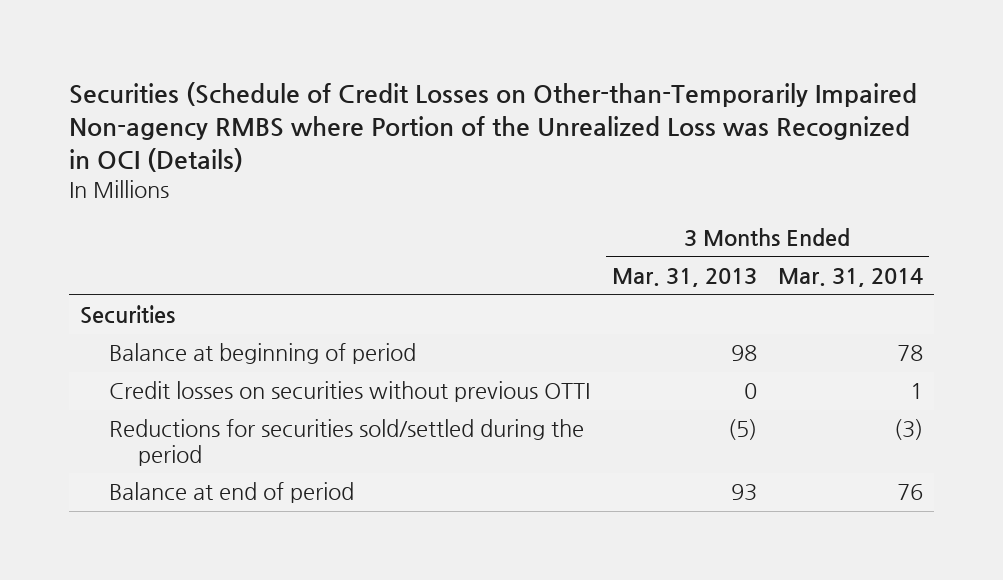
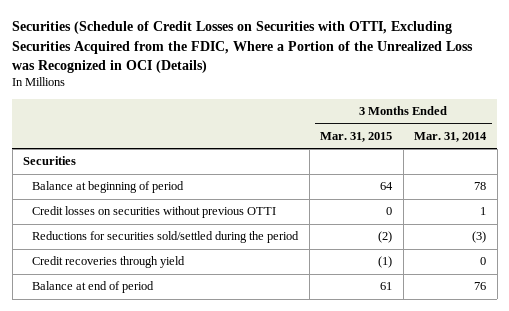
- Securities (Schedule of Credit Losses on Other-than-Temporarily Impaired Non-agency RMBS where Portion of the Unrealized Loss was Recognized in OCI (Details)
+ Securities (Schedule of Credit Losses on Securities with OTTI, Excluding Securities Acquired from the FDIC, Where a Portion of the Unrealized Loss was Recognized in OCI (Details)
- | 3 Months Ended Mar. 31, 2013 | 3 Months Ended Mar. 31, 2014
+ | 3 Months Ended Mar. 31, 2015 | 3 Months Ended Mar. 31, 2014
+ Credit recoveries through yield | (1) | 0

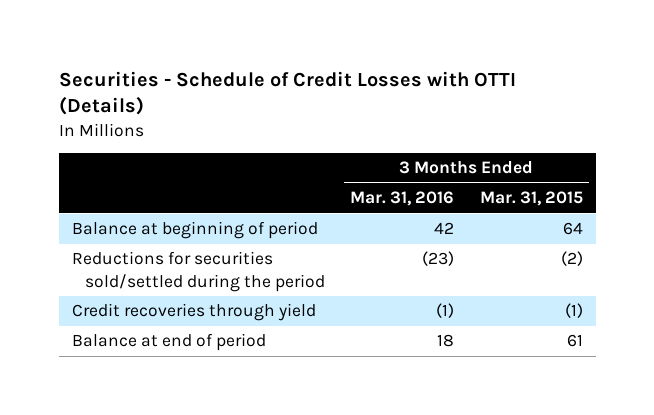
- Securities (Schedule of Credit Losses on Securities with OTTI, Excluding Securities Acquired from the FDIC, Where a Portion of the Unrealized Loss was Recognized in OCI (Details)
+ Securities - Schedule of Credit Losses with OTTI (Details)
- | 3 Months Ended Mar. 31, 2015 | 3 Months Ended Mar. 31, 2014
+ | 3 Months Ended Mar. 31, 2016 | 3 Months Ended Mar. 31, 2015
- Securities
- Credit losses on securities without previous OTTI | 0 | 1

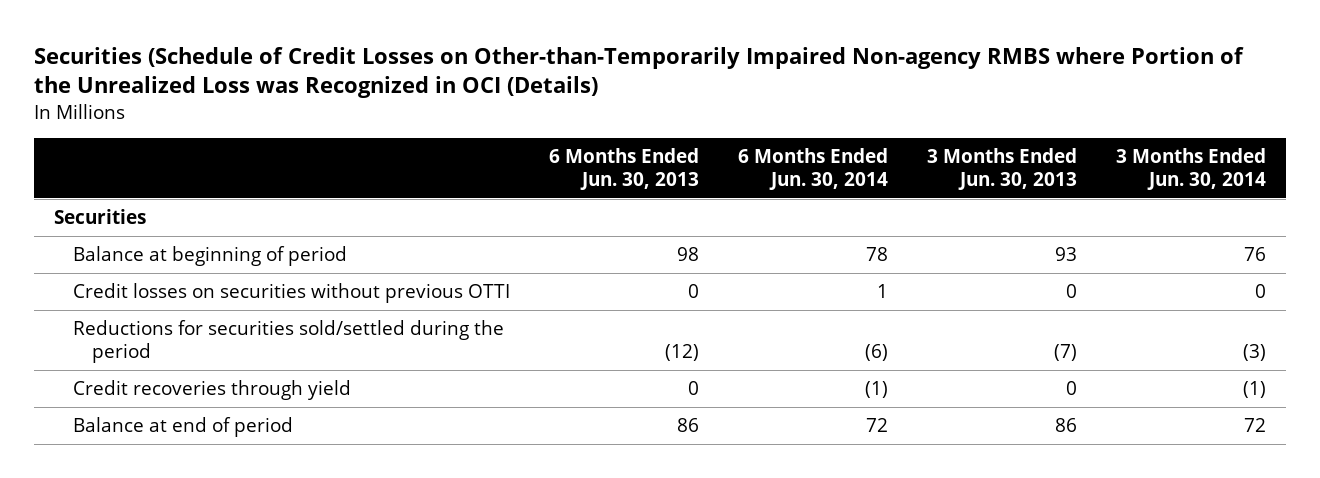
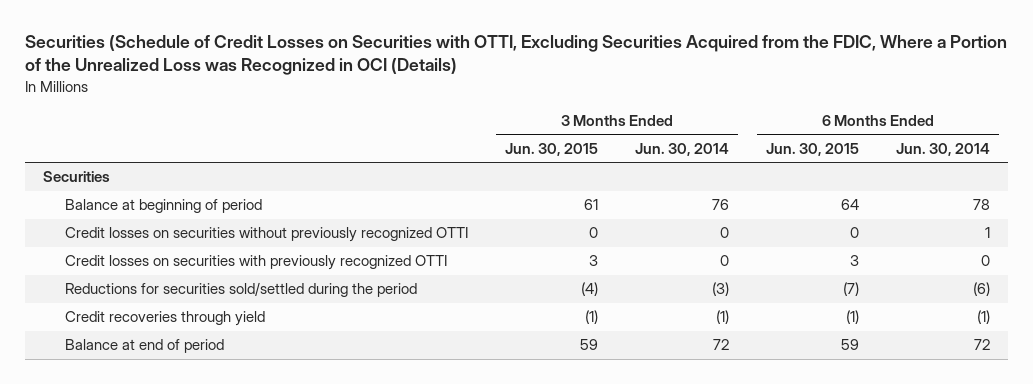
- Securities (Schedule of Credit Losses on Other-than-Temporarily Impaired Non-agency RMBS where Portion of the Unrealized Loss was Recognized in OCI (Details)
+ Securities (Schedule of Credit Losses on Securities with OTTI, Excluding Securities Acquired from the FDIC, Where a Portion of the Unrealized Loss was Recognized in OCI (Details)
- | 6 Months Ended Jun. 30, 2013 | 6 Months Ended Jun. 30, 2014 | 3 Months Ended Jun. 30, 2013 | 3 Months Ended Jun. 30, 2014
+ | 3 Months Ended Jun. 30, 2015 | 3 Months Ended Jun. 30, 2014 | 6 Months Ended Jun. 30, 2015 | 6 Months Ended Jun. 30, 2014
- Credit losses on securities without previous OTTI | 0 | 1 | 0 | 0
+ Credit losses on securities without previously recognized OTTI | 0 | 0 | 0 | 1
+ Credit losses on securities with previously recognized OTTI | 3 | 0 | 3 | 0

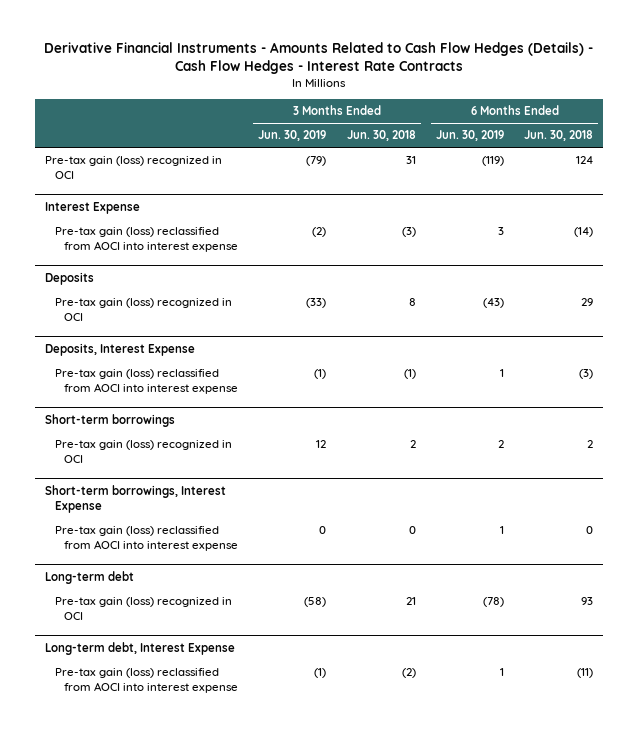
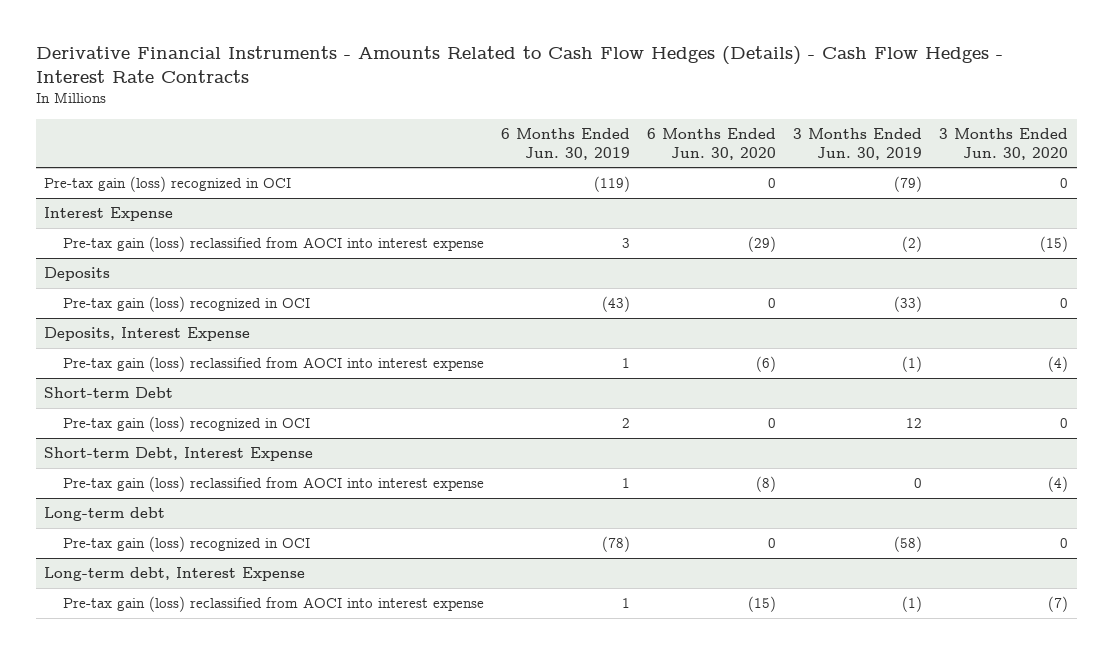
- | 3 Months Ended Jun. 30, 2019 | 3 Months Ended Jun. 30, 2018 | 6 Months Ended Jun. 30, 2019 | 6 Months Ended Jun. 30, 2018
+ | 6 Months Ended Jun. 30, 2019 | 6 Months Ended Jun. 30, 2020 | 3 Months Ended Jun. 30, 2019 | 3 Months Ended Jun. 30, 2020
- Short-term borrowings
+ Short-term Debt
- Short-term borrowings, Interest Expense
+ Short-term Debt, Interest Expense

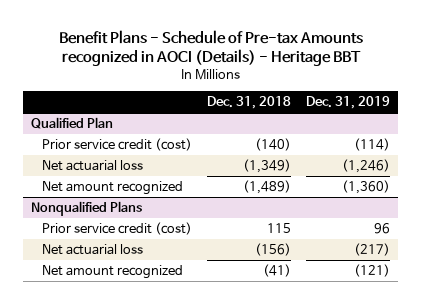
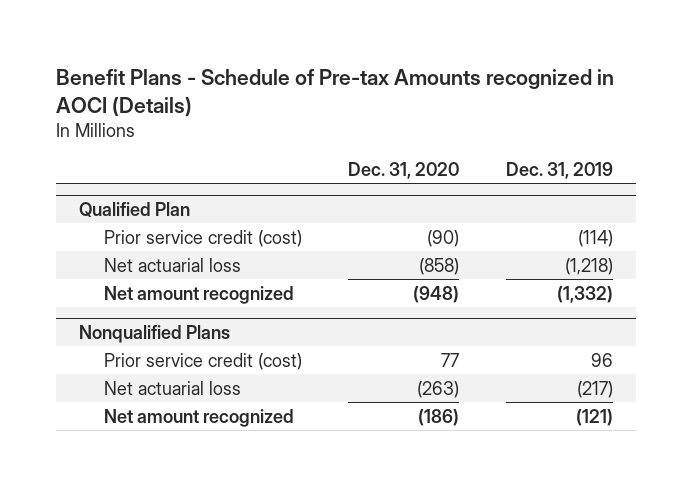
- Benefit Plans - Schedule of Pre-tax Amounts recognized in AOCI (Details) - Heritage BBT
+ Benefit Plans - Schedule of Pre-tax Amounts recognized in AOCI (Details)
- | Dec. 31, 2018 | Dec. 31, 2019
+ | Dec. 31, 2020 | Dec. 31, 2019
@ Qualified Plan
- Net actuarial loss | (1,349) | (1,246)
- Net amount recognized | (1,489) | (1,360)
+ Net actuarial loss | (858) | (1,218)
+ Net amount recognized | (948) | (1,332)

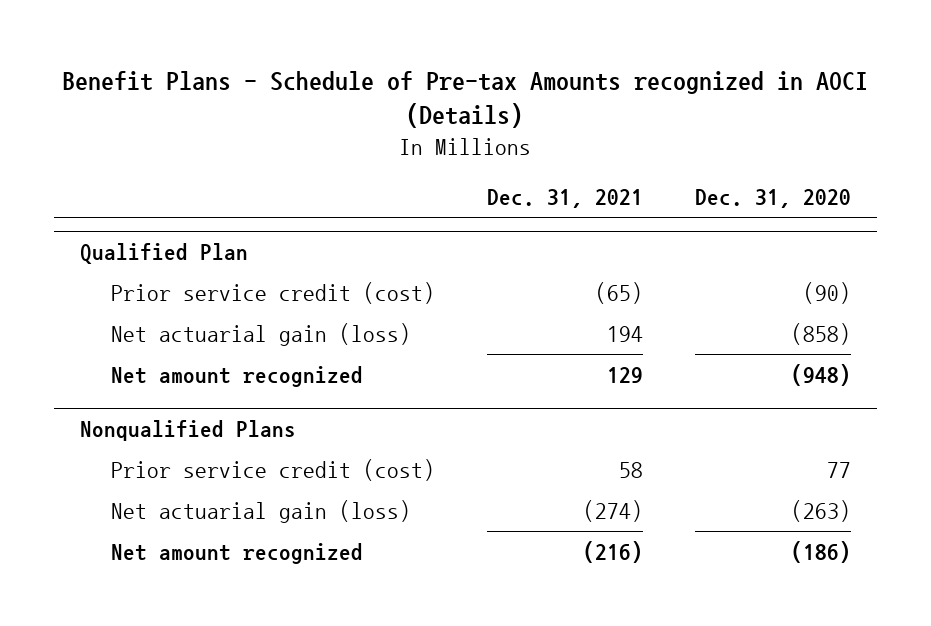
- | Dec. 31, 2020 | Dec. 31, 2019
+ | Dec. 31, 2021 | Dec. 31, 2020
@ Qualified Plan
- Net actuarial loss | (858) | (1,218)
+ Net actuarial gain (loss) | 194 | (858)
@ Nonqualified Plans
- Net actuarial loss | (263) | (217)
+ Net actuarial gain (loss) | (274) | (263)

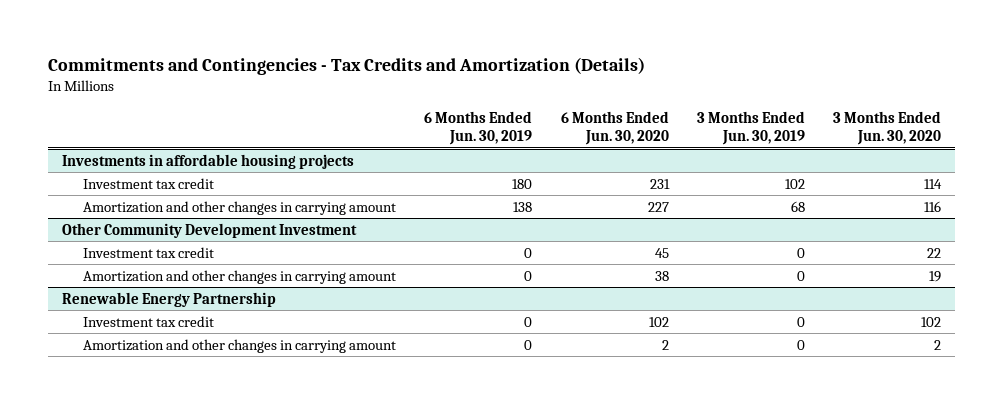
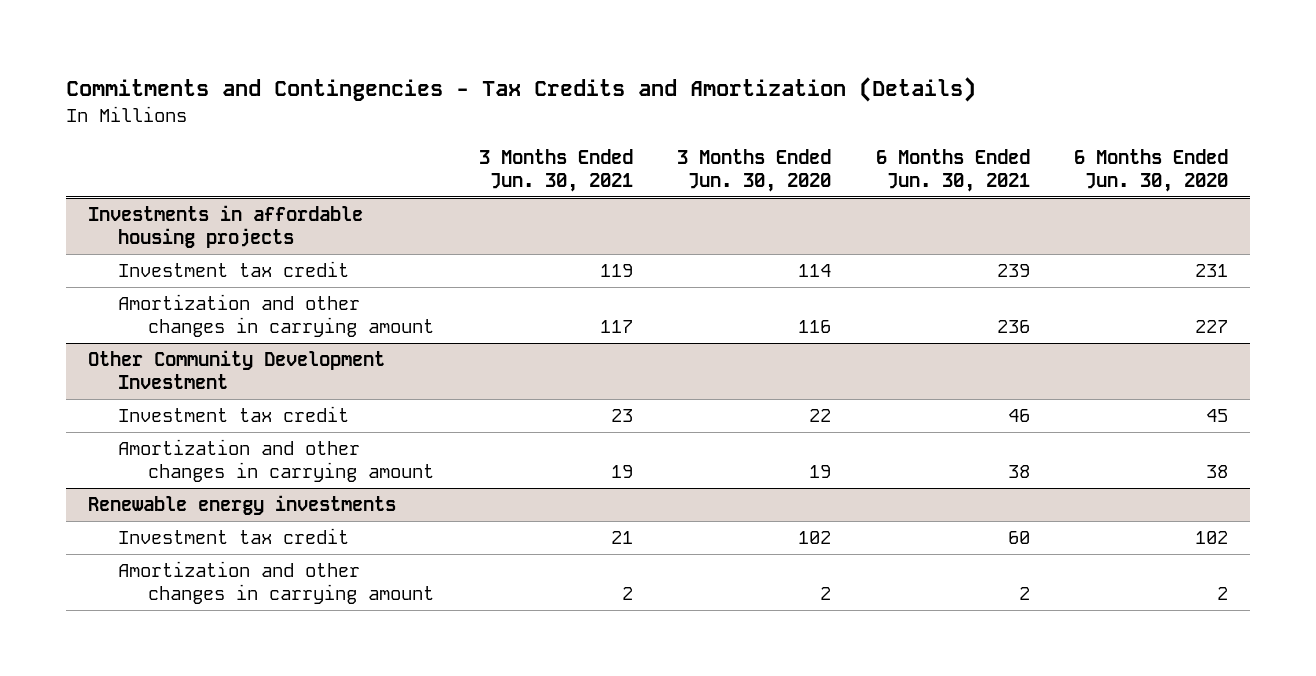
- | 6 Months Ended Jun. 30, 2019 | 6 Months Ended Jun. 30, 2020 | 3 Months Ended Jun. 30, 2019 | 3 Months Ended Jun. 30, 2020
+ | 3 Months Ended Jun. 30, 2021 | 3 Months Ended Jun. 30, 2020 | 6 Months Ended Jun. 30, 2021 | 6 Months Ended Jun. 30, 2020
- Renewable Energy Partnership
+ Renewable energy investments

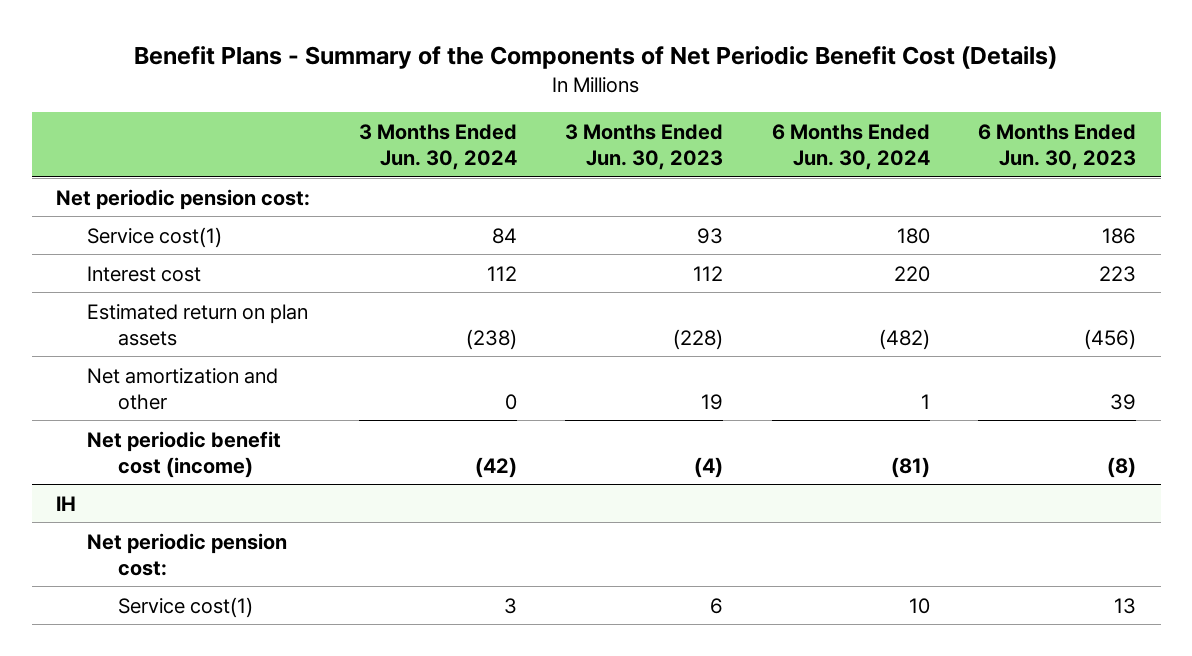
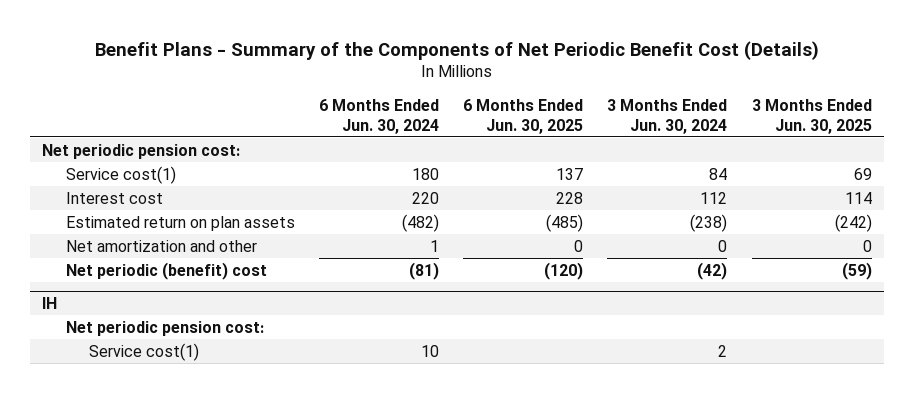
- | 3 Months Ended Jun. 30, 2024 | 3 Months Ended Jun. 30, 2023 | 6 Months Ended Jun. 30, 2024 | 6 Months Ended Jun. 30, 2023
+ | 6 Months Ended Jun. 30, 2024 | 6 Months Ended Jun. 30, 2025 | 3 Months Ended Jun. 30, 2024 | 3 Months Ended Jun. 30, 2025
- Net periodic benefit cost (income) | (42) | (4) | (81) | (8)
+ Net periodic (benefit) cost | (81) | (120) | (42) | (59)
@ IH
- Service cost(1) | 3 | 6 | 10 | 13
+ Service cost(1) | 10 | | 2 |

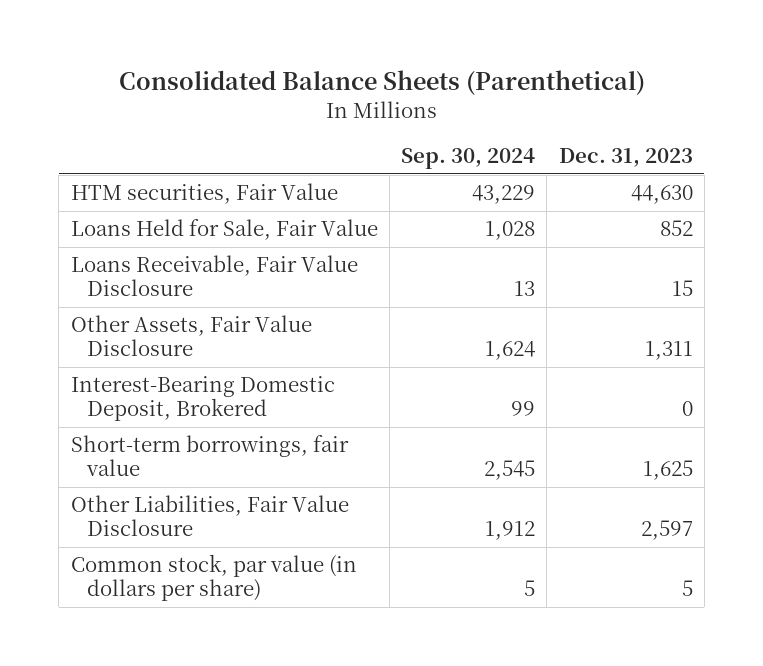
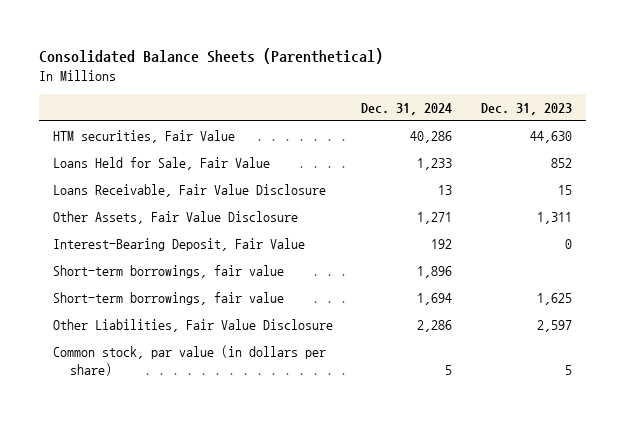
- | Sep. 30, 2024 | Dec. 31, 2023
+ | Dec. 31, 2024 | Dec. 31, 2023
- Interest-Bearing Domestic Deposit, Brokered | 99 | 0
+ Interest-Bearing Deposit, Fair Value | 192 | 0
+ Short-term borrowings, fair value | 1,896 |

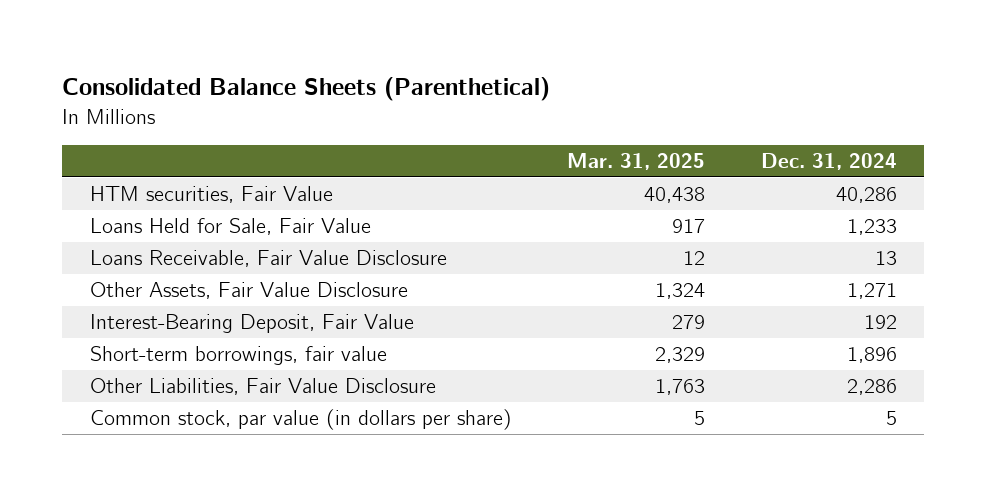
- | Dec. 31, 2024 | Dec. 31, 2023
+ | Mar. 31, 2025 | Dec. 31, 2024
- Short-term borrowings, fair value | 1,694 | 1,625

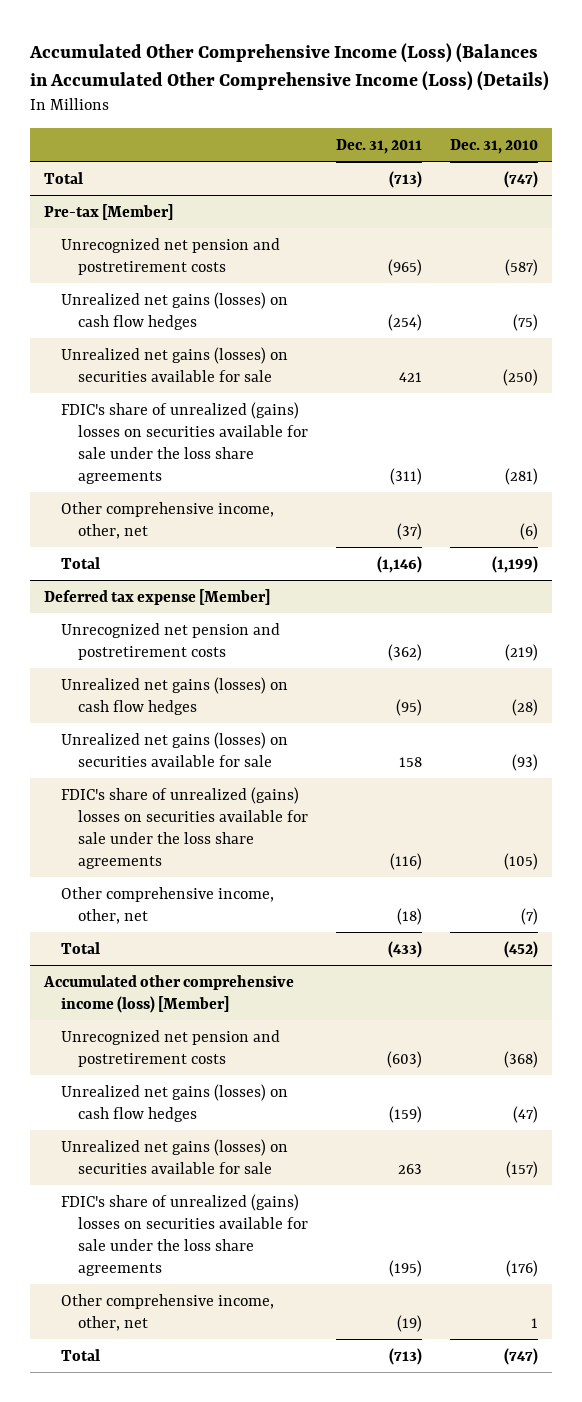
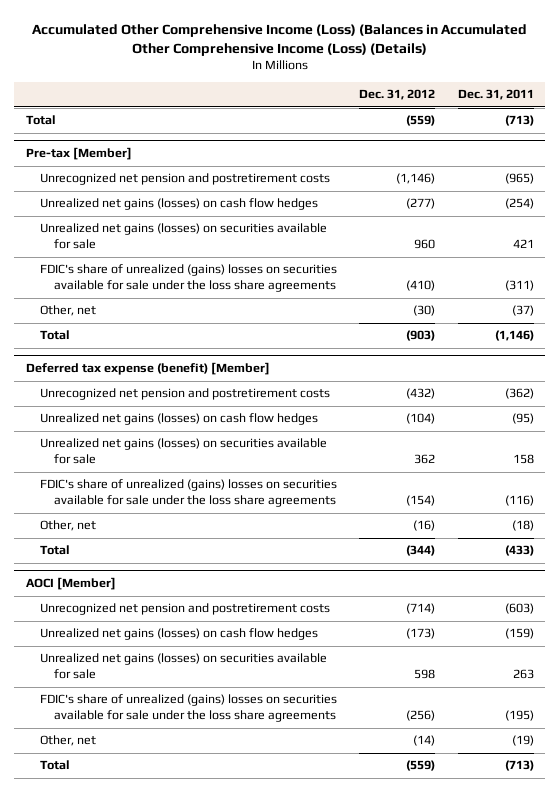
- | Dec. 31, 2011 | Dec. 31, 2010
+ | Dec. 31, 2012 | Dec. 31, 2011
@ Pre-tax [Member]
- Other comprehensive income, other, net | (37) | (6)
+ Other, net | (30) | (37)
- Deferred tax expense [Member]
+ Deferred tax expense (benefit) [Member]
- Other comprehensive income, other, net | (18) | (7)
+ Other, net | (16) | (18)
- Accumulated other comprehensive income (loss) [Member]
+ AOCI [Member]
- Other comprehensive income, other, net | (19) | 1
+ Other, net | (14) | (19)

